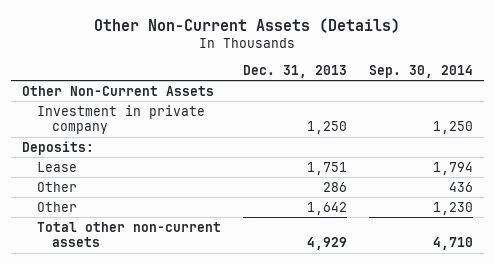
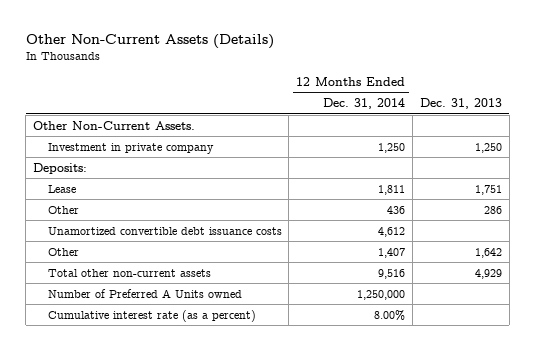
- | Dec. 31, 2013 | Sep. 30, 2014
+ | 12 Months Ended Dec. 31, 2014 | Dec. 31, 2013
- Other Non-Current Assets
+ Other Non-Current Assets.
+ Unamortized convertible debt issuance costs | 4,612 |
+ Number of Preferred A Units owned | 1,250,000 |
+ Cumulative interest rate (as a percent) | 8.00% |

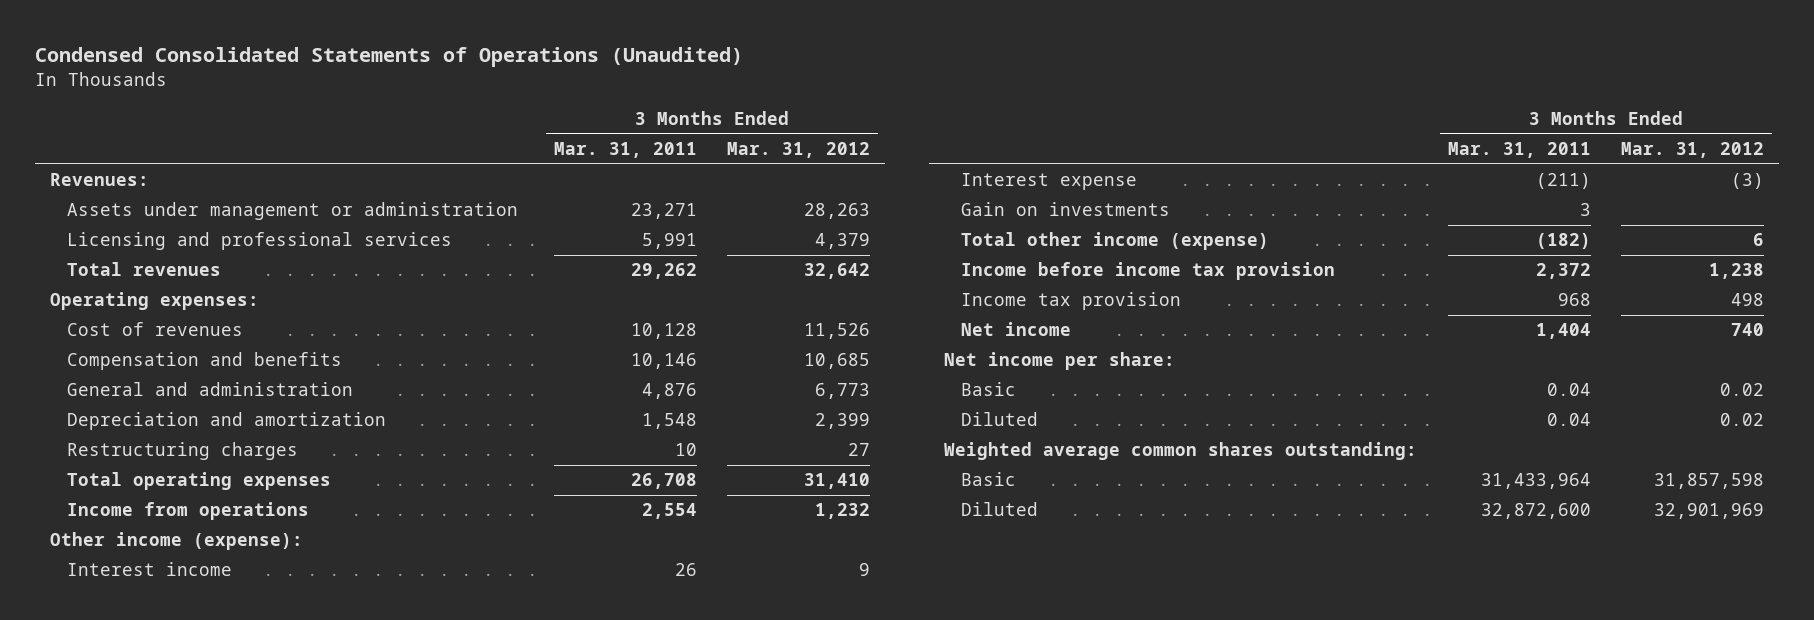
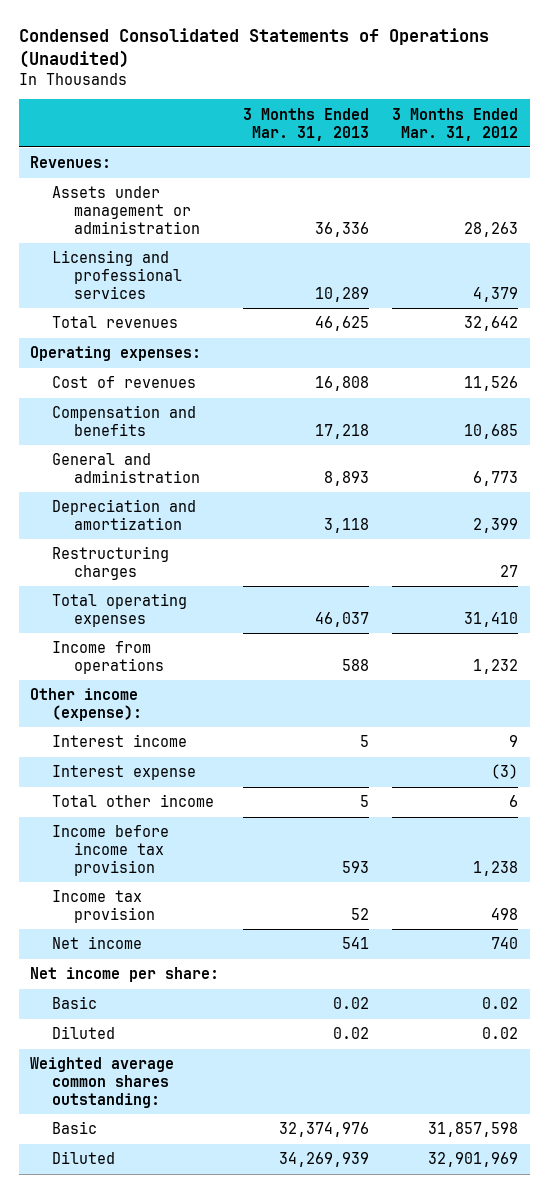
- | 3 Months Ended Mar. 31, 2011 | 3 Months Ended Mar. 31, 2012
+ | 3 Months Ended Mar. 31, 2013 | 3 Months Ended Mar. 31, 2012
- Gain on investments | 3 |
- Total other income (expense) | (182) | 6
+ Total other income | 5 | 6

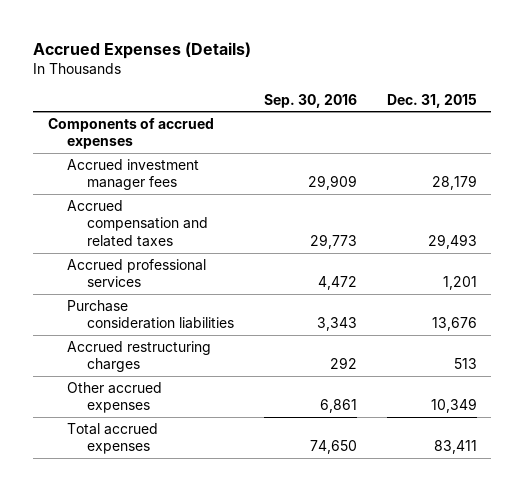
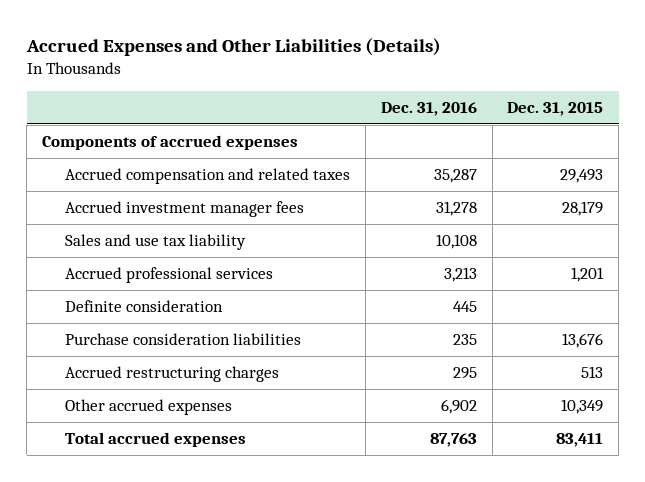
- Accrued Expenses (Details)
+ Accrued Expenses and Other Liabilities (Details)
- | Sep. 30, 2016 | Dec. 31, 2015
+ | Dec. 31, 2016 | Dec. 31, 2015
moved down: Accrued investment manager fees | 31,278 | 28,179
+ Sales and use tax liability | 10,108 |
+ Definite consideration | 445 |

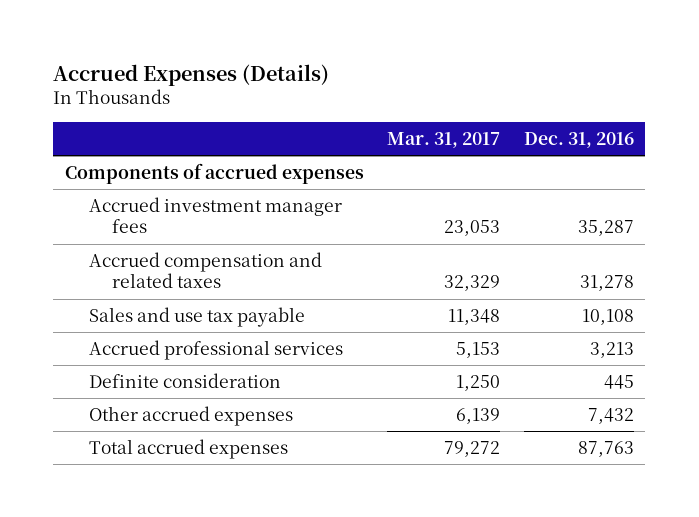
- Accrued Expenses and Other Liabilities (Details)
+ Accrued Expenses (Details)
- | Dec. 31, 2016 | Dec. 31, 2015
+ | Mar. 31, 2017 | Dec. 31, 2016
- Accrued compensation and related taxes | 35,287 | 29,493
- Accrued investment manager fees | 31,278 | 28,179
- Sales and use tax liability | 10,108 |
+ Accrued investment manager fees | 23,053 | 35,287
+ Accrued compensation and related taxes | 32,329 | 31,278
+ Sales and use tax payable | 11,348 | 10,108
- Purchase consideration liabilities | 235 | 13,676
- Accrued restructuring charges | 295 | 513
- Other accrued expenses | 6,902 | 10,349
+ Other accrued expenses | 6,139 | 7,432

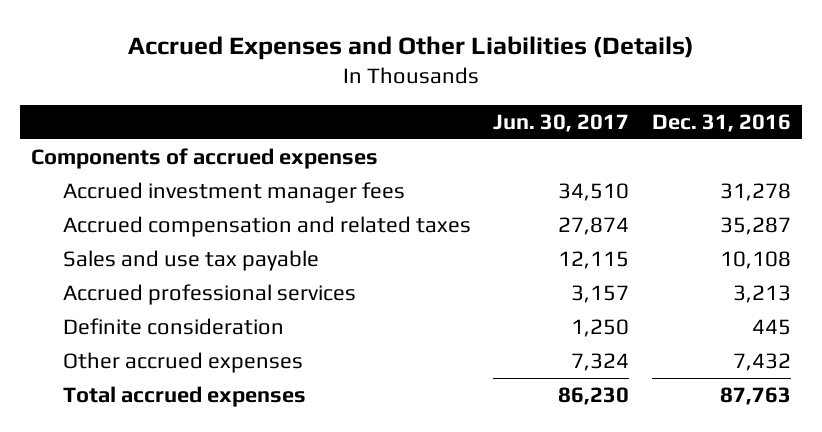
- Accrued Expenses (Details)
+ Accrued Expenses and Other Liabilities (Details)
- | Mar. 31, 2017 | Dec. 31, 2016
+ | Jun. 30, 2017 | Dec. 31, 2016
- Accrued investment manager fees | 23,053 | 35,287
- Accrued compensation and related taxes | 32,329 | 31,278
+ Accrued investment manager fees | 34,510 | 31,278
+ Accrued compensation and related taxes | 27,874 | 35,287

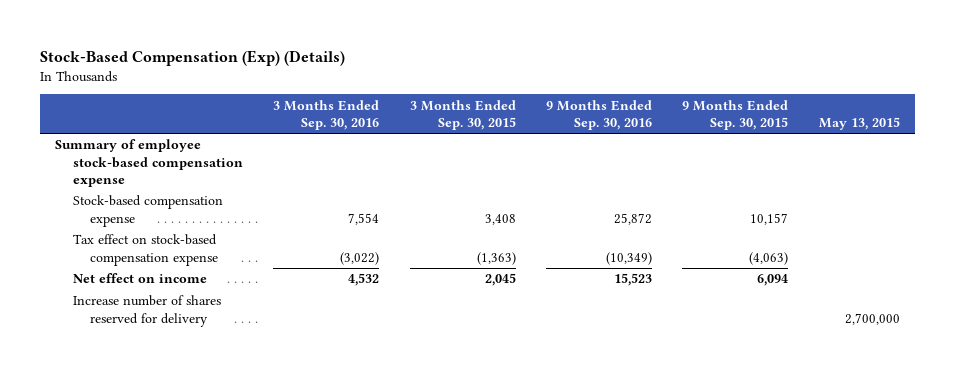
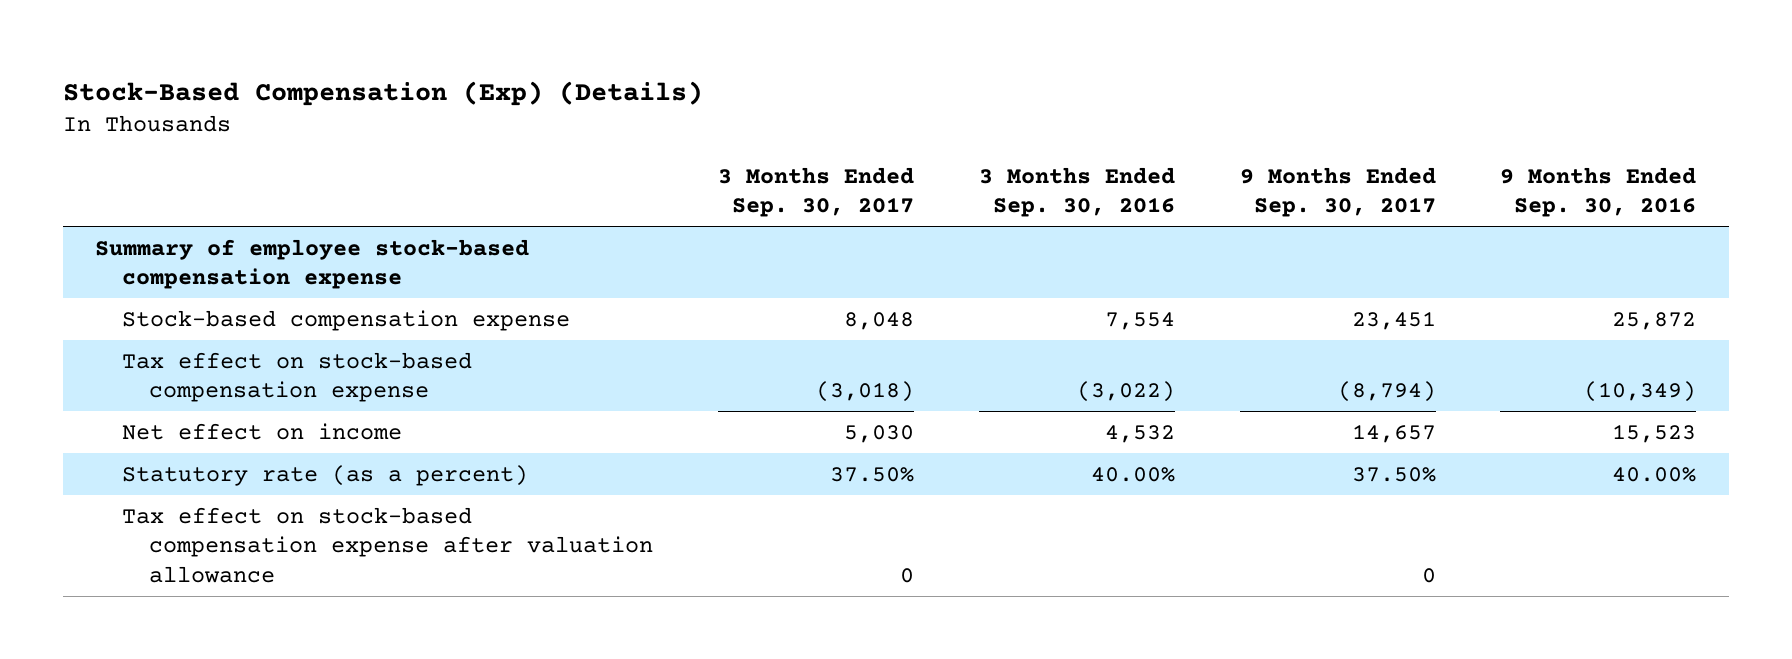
- | 3 Months Ended Sep. 30, 2016 | 3 Months Ended Sep. 30, 2015 | 9 Months Ended Sep. 30, 2016 | 9 Months Ended Sep. 30, 2015 | May 13, 2015
+ | 3 Months Ended Sep. 30, 2017 | 3 Months Ended Sep. 30, 2016 | 9 Months Ended Sep. 30, 2017 | 9 Months Ended Sep. 30, 2016
- Increase number of shares reserved for delivery | | | | | 2,700,000
+ Statutory rate (as a percent) | 37.50% | 40.00% | 37.50% | 40.00%
+ Tax effect on stock-based compensation expense after valuation allowance | 0 | | 0 |

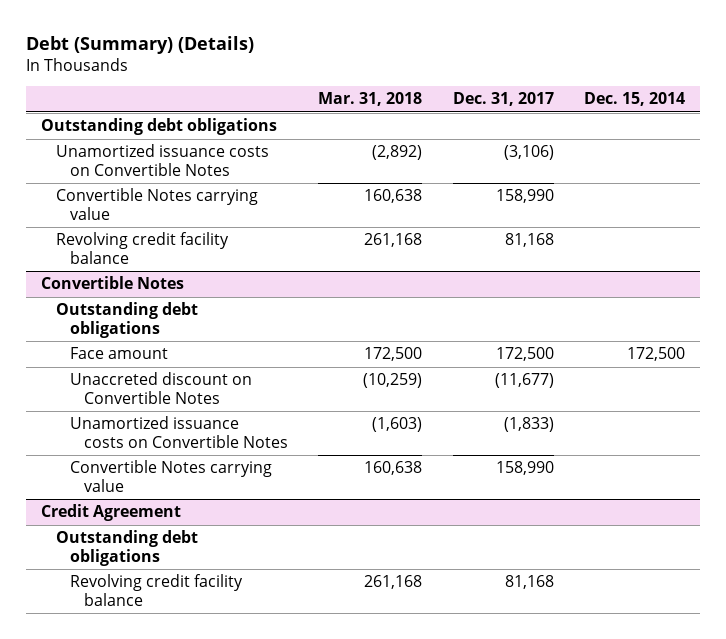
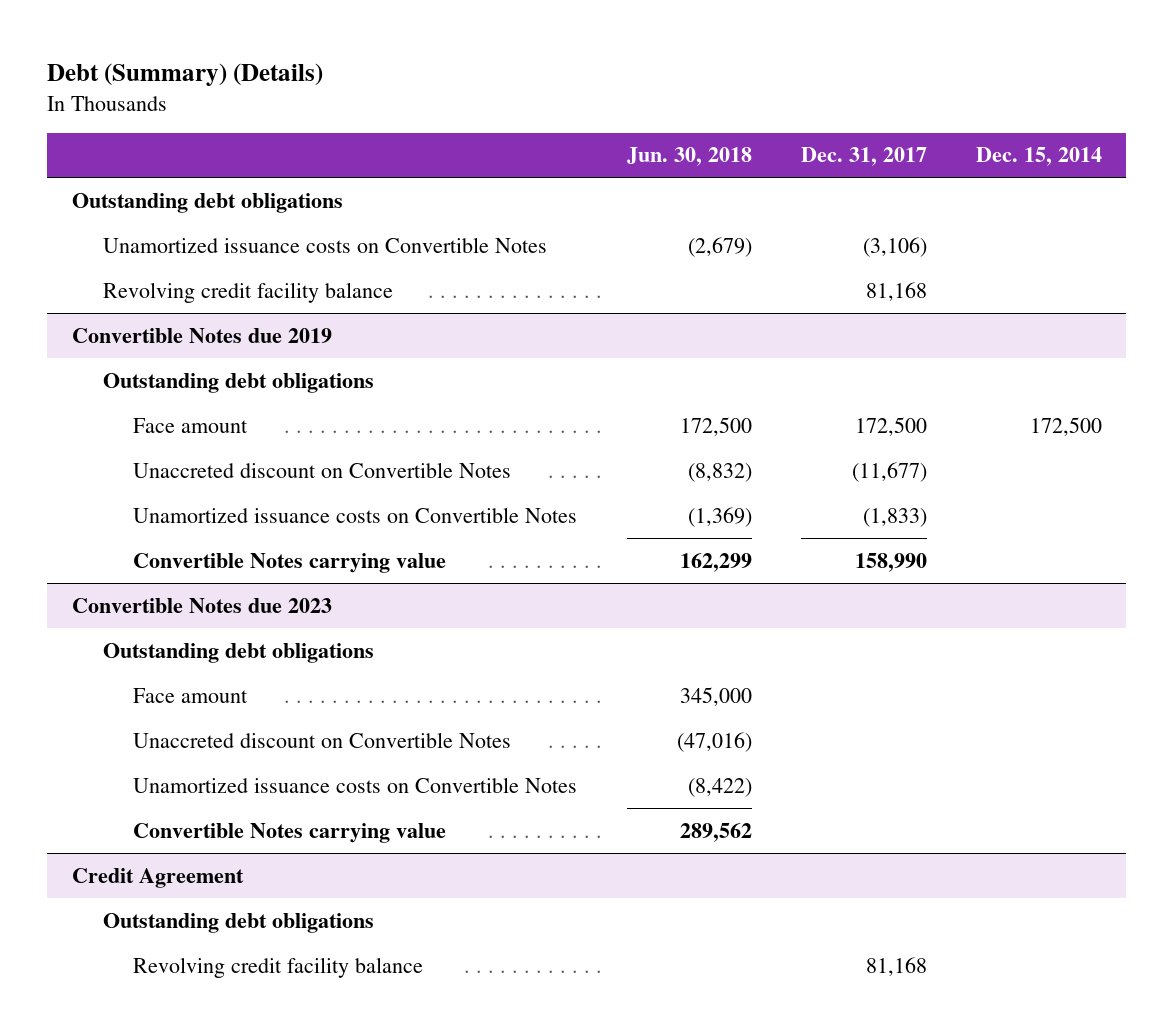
- | Mar. 31, 2018 | Dec. 31, 2017 | Dec. 15, 2014
+ | Jun. 30, 2018 | Dec. 31, 2017 | Dec. 15, 2014
- Convertible Notes carrying value | 160,638 | 158,990 |
- Convertible Notes
+ Convertible Notes due 2019
+ Convertible Notes due 2023
+ Outstanding debt obligations
+ Face amount | 345,000 | |
+ Unaccreted discount on Convertible Notes | (47,016) | |
+ Unamortized issuance costs on Convertible Notes | (8,422) | |
+ Convertible Notes carrying value | 289,562 | |

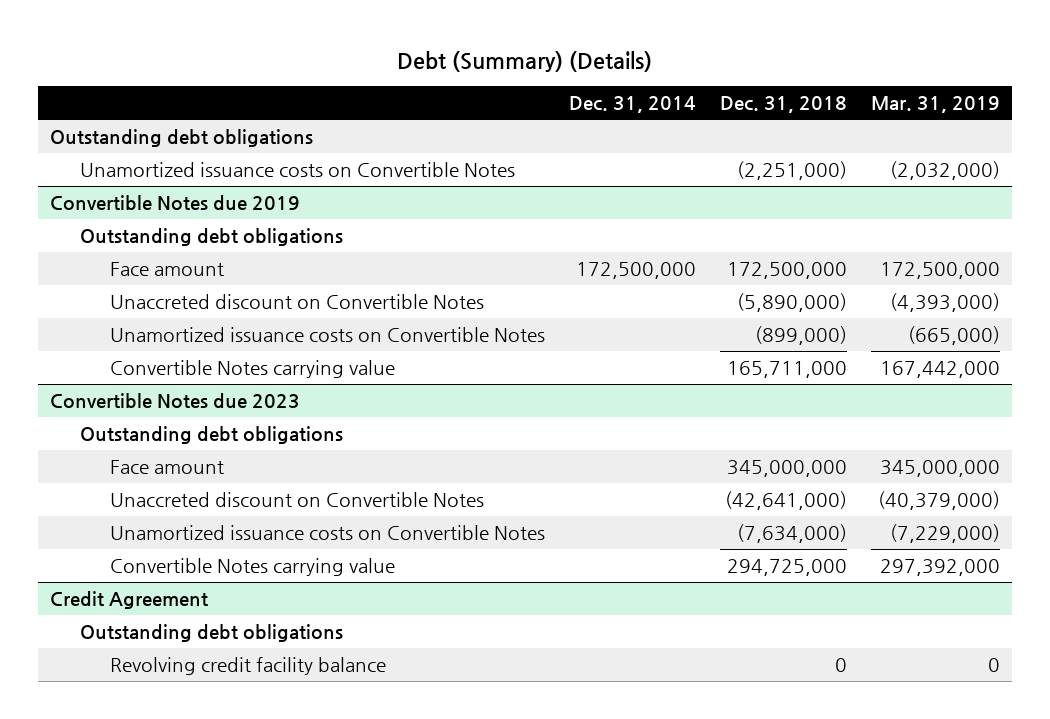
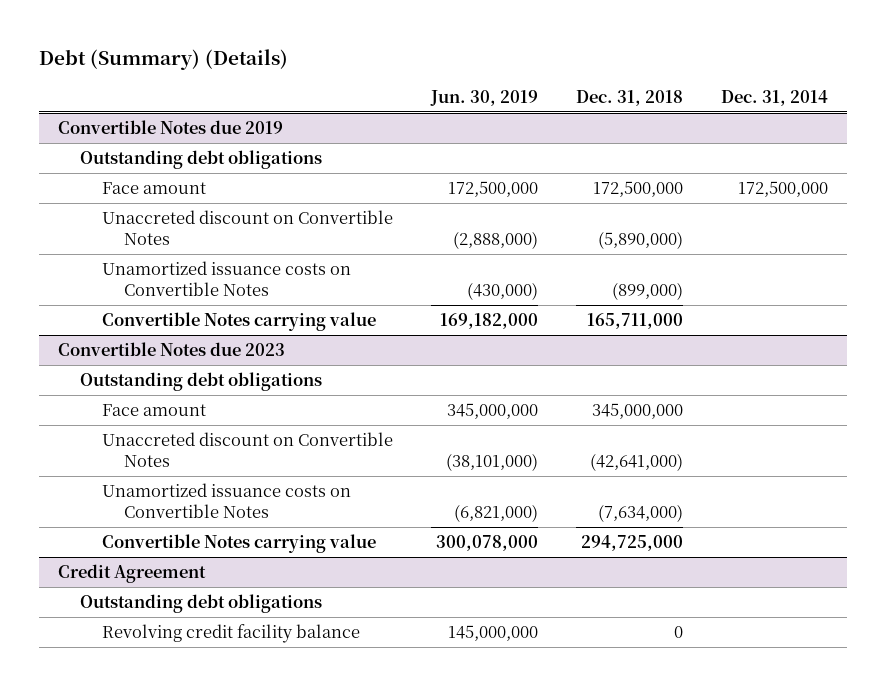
- | Dec. 31, 2014 | Dec. 31, 2018 | Mar. 31, 2019
+ | Jun. 30, 2019 | Dec. 31, 2018 | Dec. 31, 2014
- Outstanding debt obligations
- Unamortized issuance costs on Convertible Notes | | (2,251,000) | (2,032,000)

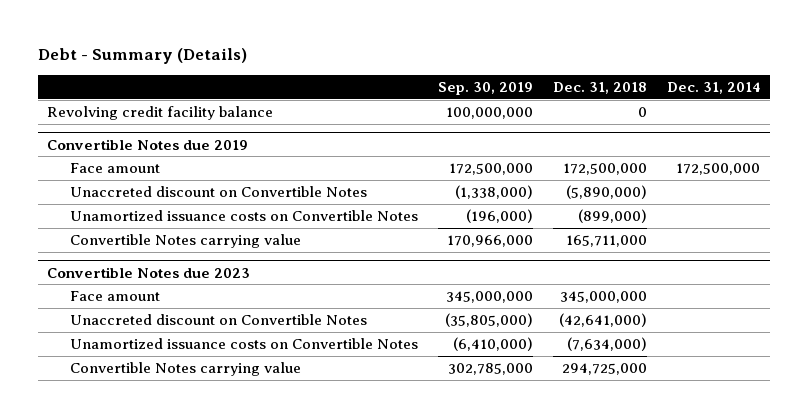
- Debt (Summary) (Details)
+ Debt - Summary (Details)
- | Jun. 30, 2019 | Dec. 31, 2018 | Dec. 31, 2014
+ | Sep. 30, 2019 | Dec. 31, 2018 | Dec. 31, 2014
+ Revolving credit facility balance | 100,000,000 | 0 |
@ Convertible Notes due 2019
- Outstanding debt obligations
@ Convertible Notes due 2023
- Outstanding debt obligations
- Credit Agreement
- Outstanding debt obligations
- Revolving credit facility balance | 145,000,000 | 0 |

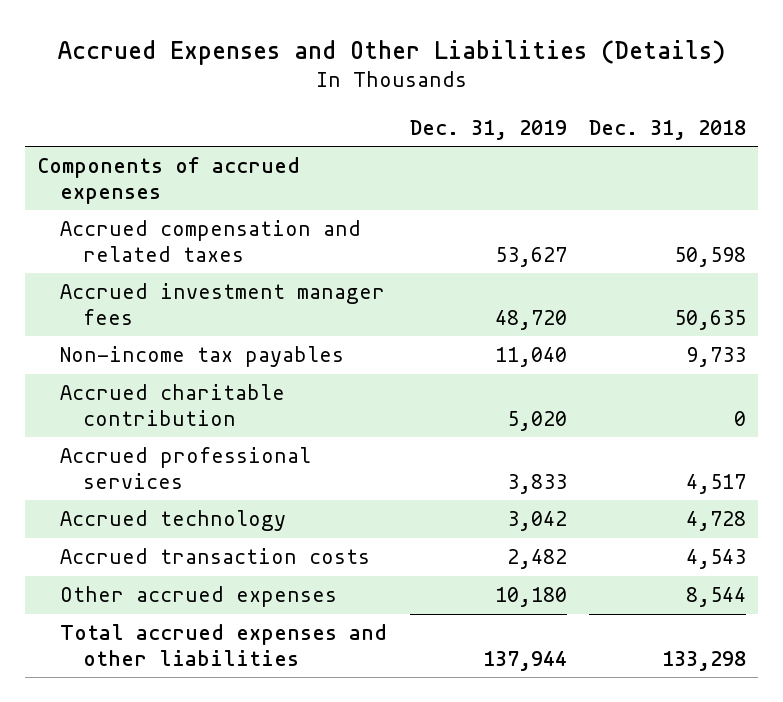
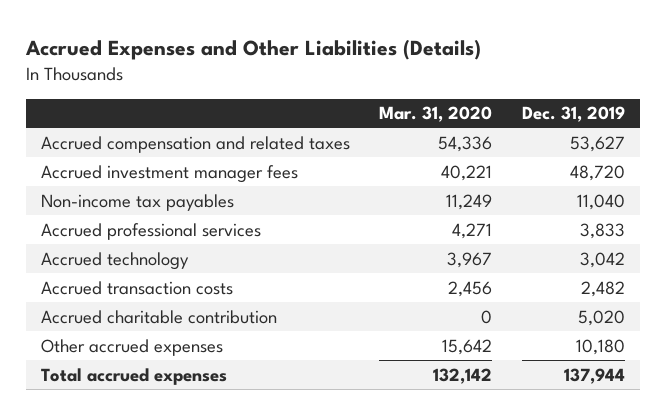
- | Dec. 31, 2019 | Dec. 31, 2018
+ | Mar. 31, 2020 | Dec. 31, 2019
- Components of accrued expenses
moved down: Accrued charitable contribution | 0 | 5,020
- Total accrued expenses and other liabilities | 137,944 | 133,298
+ Total accrued expenses | 132,142 | 137,944

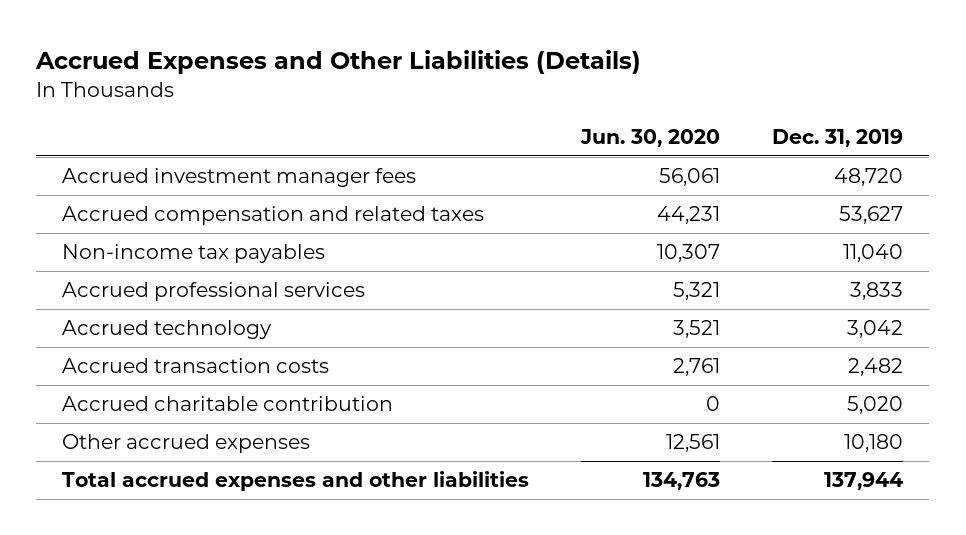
- | Mar. 31, 2020 | Dec. 31, 2019
+ | Jun. 30, 2020 | Dec. 31, 2019
moved down: Accrued compensation and related taxes | 44,231 | 53,627
- Total accrued expenses | 132,142 | 137,944
+ Total accrued expenses and other liabilities | 134,763 | 137,944

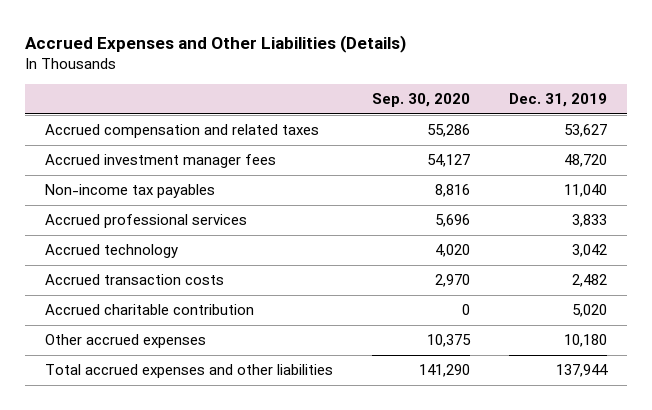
- | Jun. 30, 2020 | Dec. 31, 2019
+ | Sep. 30, 2020 | Dec. 31, 2019
moved down: Accrued investment manager fees | 54,127 | 48,720

